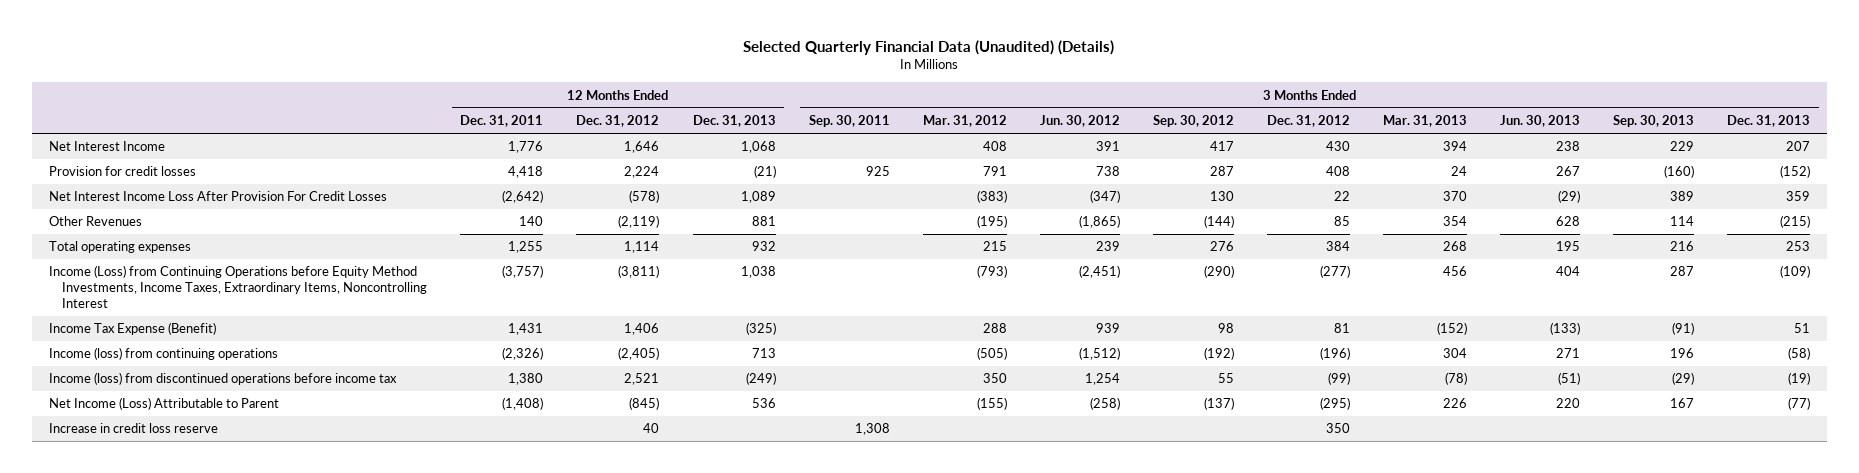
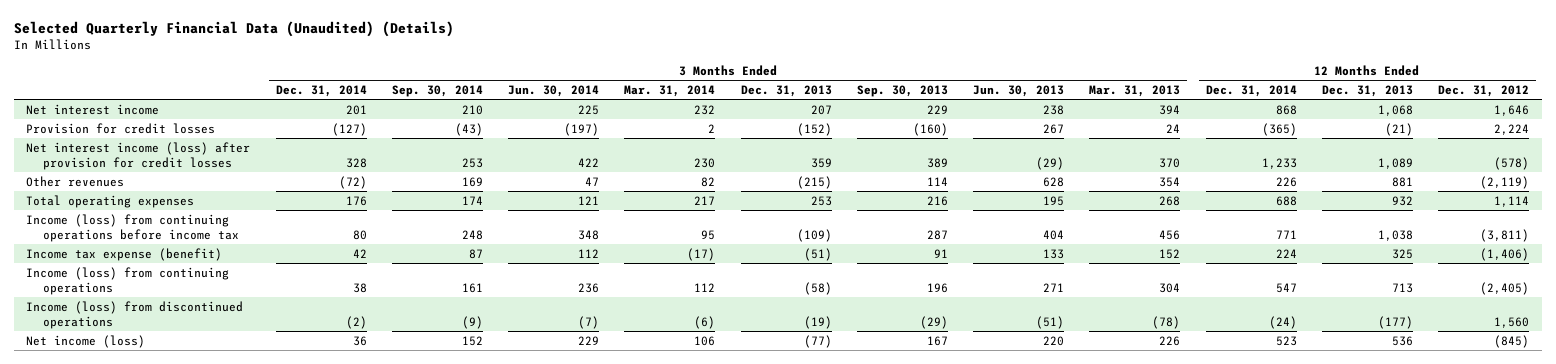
- | 12 Months Ended Dec. 31, 2011 | 12 Months Ended Dec. 31, 2012 | 12 Months Ended Dec. 31, 2013 | 3 Months Ended Sep. 30, 2011 | 3 Months Ended Mar. 31, 2012 | 3 Months Ended Jun. 30, 2012 | 3 Months Ended Sep. 30, 2012 | 3 Months Ended Dec. 31, 2012 | 3 Months Ended Mar. 31, 2013 | 3 Months Ended Jun. 30, 2013 | 3 Months Ended Sep. 30, 2013 | 3 Months Ended Dec. 31, 2013
+ | 3 Months Ended Dec. 31, 2014 | 3 Months Ended Sep. 30, 2014 | 3 Months Ended Jun. 30, 2014 | 3 Months Ended Mar. 31, 2014 | 3 Months Ended Dec. 31, 2013 | 3 Months Ended Sep. 30, 2013 | 3 Months Ended Jun. 30, 2013 | 3 Months Ended Mar. 31, 2013 | 12 Months Ended Dec. 31, 2014 | 12 Months Ended Dec. 31, 2013 | 12 Months Ended Dec. 31, 2012
- Net Interest Income | 1,776 | 1,646 | 1,068 | | 408 | 391 | 417 | 430 | 394 | 238 | 229 | 207
+ Net interest income | 201 | 210 | 225 | 232 | 207 | 229 | 238 | 394 | 868 | 1,068 | 1,646
- Net Interest Income Loss After Provision For Credit Losses | (2,642) | (578) | 1,089 | | (383) | (347) | 130 | 22 | 370 | (29) | 389 | 359
- Other Revenues | 140 | (2,119) | 881 | | (195) | (1,865) | (144) | 85 | 354 | 628 | 114 | (215)
+ Net interest income (loss) after provision for credit losses | 328 | 253 | 422 | 230 | 359 | 389 | (29) | 370 | 1,233 | 1,089 | (578)
+ Other revenues | (72) | 169 | 47 | 82 | (215) | 114 | 628 | 354 | 226 | 881 | (2,119)
- Income (Loss) from Continuing Operations before Equity Method Investments, Income Taxes, Extraordinary Items, Noncontrolling Interest | (3,757) | (3,811) | 1,038 | | (793) | (2,451) | (290) | (277) | 456 | 404 | 287 | (109)
- Income Tax Expense (Benefit) | 1,431 | 1,406 | (325) | | 288 | 939 | 98 | 81 | (152) | (133) | (91) | 51
+ Income (loss) from continuing operations before income tax | 80 | 248 | 348 | 95 | (109) | 287 | 404 | 456 | 771 | 1,038 | (3,811)
+ Income tax expense (benefit) | 42 | 87 | 112 | (17) | (51) | 91 | 133 | 152 | 224 | 325 | (1,406)
- Income (loss) from discontinued operations before income tax | 1,380 | 2,521 | (249) | | 350 | 1,254 | 55 | (99) | (78) | (51) | (29) | (19)
- Net Income (Loss) Attributable to Parent | (1,408) | (845) | 536 | | (155) | (258) | (137) | (295) | 226 | 220 | 167 | (77)
- Increase in credit loss reserve | | 40 | | 1,308 | | | | 350 | | | |
+ Income (loss) from discontinued operations | (2) | (9) | (7) | (6) | (19) | (29) | (51) | (78) | (24) | (177) | 1,560
+ Net income (loss) | 36 | 152 | 229 | 106 | (77) | 167 | 220 | 226 | 523 | 536 | (845)

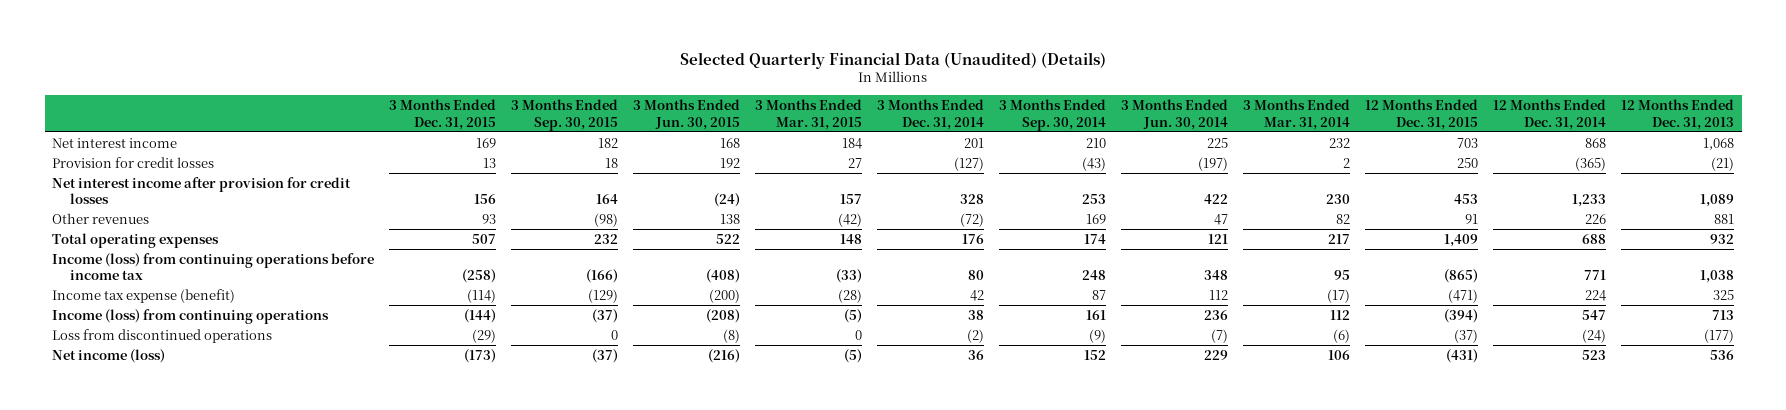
- | 3 Months Ended Dec. 31, 2014 | 3 Months Ended Sep. 30, 2014 | 3 Months Ended Jun. 30, 2014 | 3 Months Ended Mar. 31, 2014 | 3 Months Ended Dec. 31, 2013 | 3 Months Ended Sep. 30, 2013 | 3 Months Ended Jun. 30, 2013 | 3 Months Ended Mar. 31, 2013 | 12 Months Ended Dec. 31, 2014 | 12 Months Ended Dec. 31, 2013 | 12 Months Ended Dec. 31, 2012
+ | 3 Months Ended Dec. 31, 2015 | 3 Months Ended Sep. 30, 2015 | 3 Months Ended Jun. 30, 2015 | 3 Months Ended Mar. 31, 2015 | 3 Months Ended Dec. 31, 2014 | 3 Months Ended Sep. 30, 2014 | 3 Months Ended Jun. 30, 2014 | 3 Months Ended Mar. 31, 2014 | 12 Months Ended Dec. 31, 2015 | 12 Months Ended Dec. 31, 2014 | 12 Months Ended Dec. 31, 2013
- Net interest income (loss) after provision for credit losses | 328 | 253 | 422 | 230 | 359 | 389 | (29) | 370 | 1,233 | 1,089 | (578)
+ Net interest income after provision for credit losses | 156 | 164 | (24) | 157 | 328 | 253 | 422 | 230 | 453 | 1,233 | 1,089
- Income (loss) from discontinued operations | (2) | (9) | (7) | (6) | (19) | (29) | (51) | (78) | (24) | (177) | 1,560
+ Loss from discontinued operations | (29) | 0 | (8) | 0 | (2) | (9) | (7) | (6) | (37) | (24) | (177)

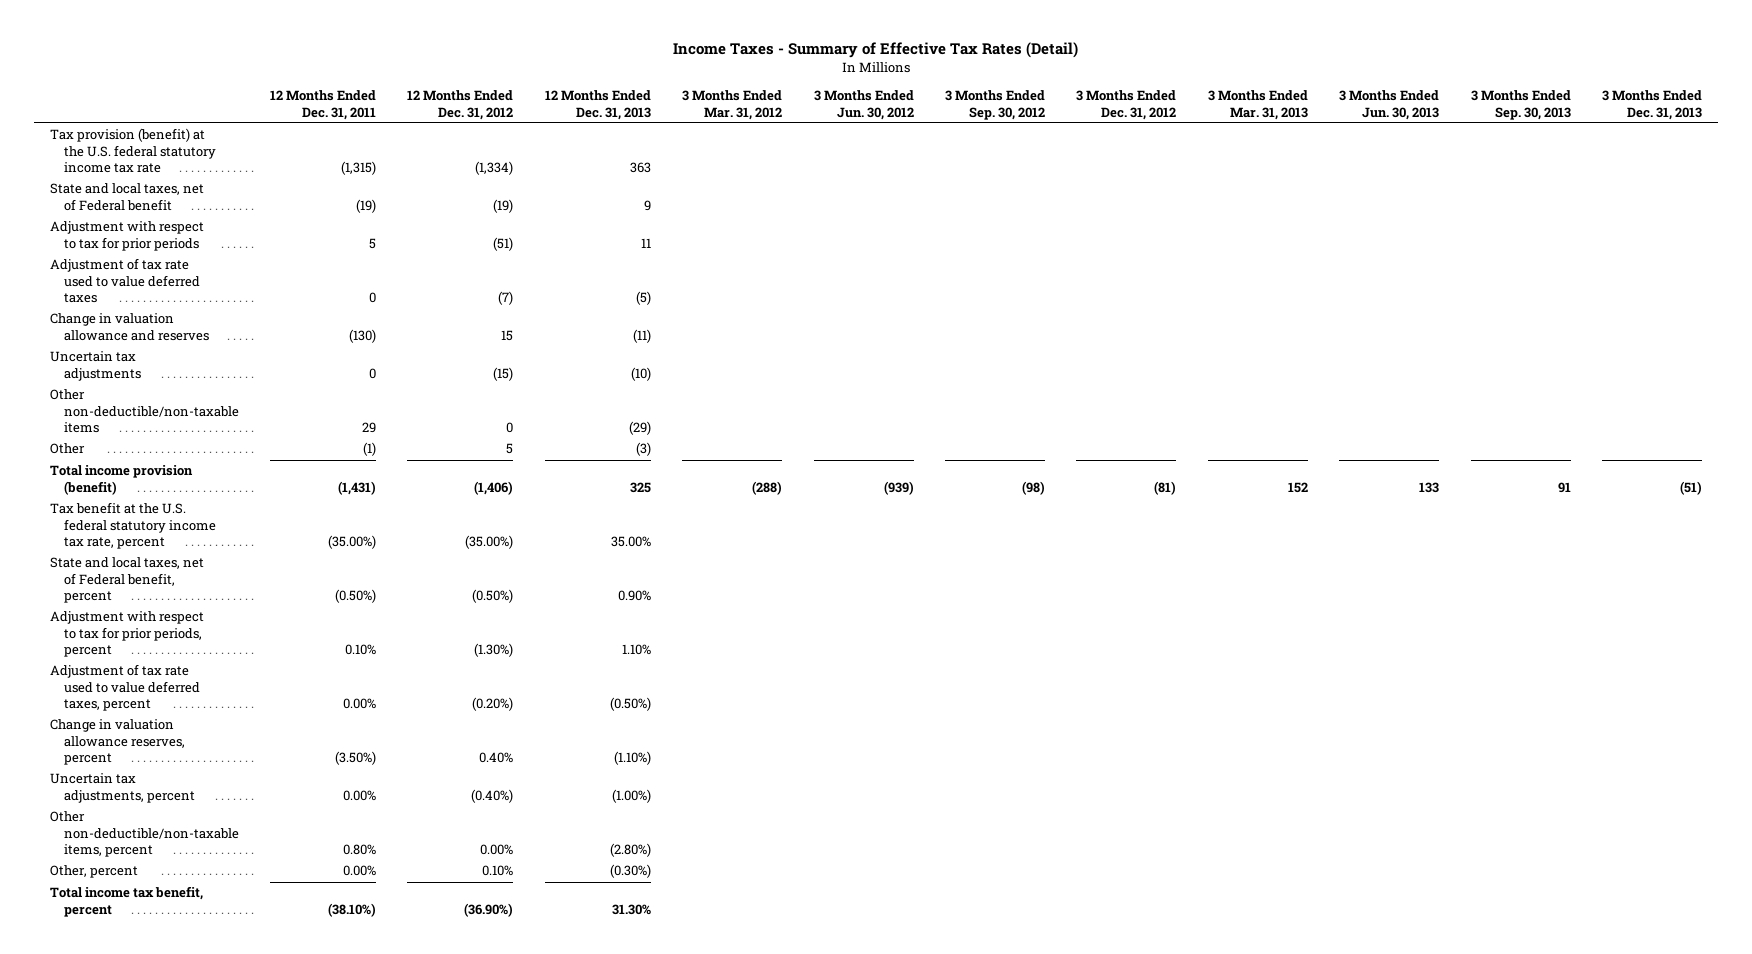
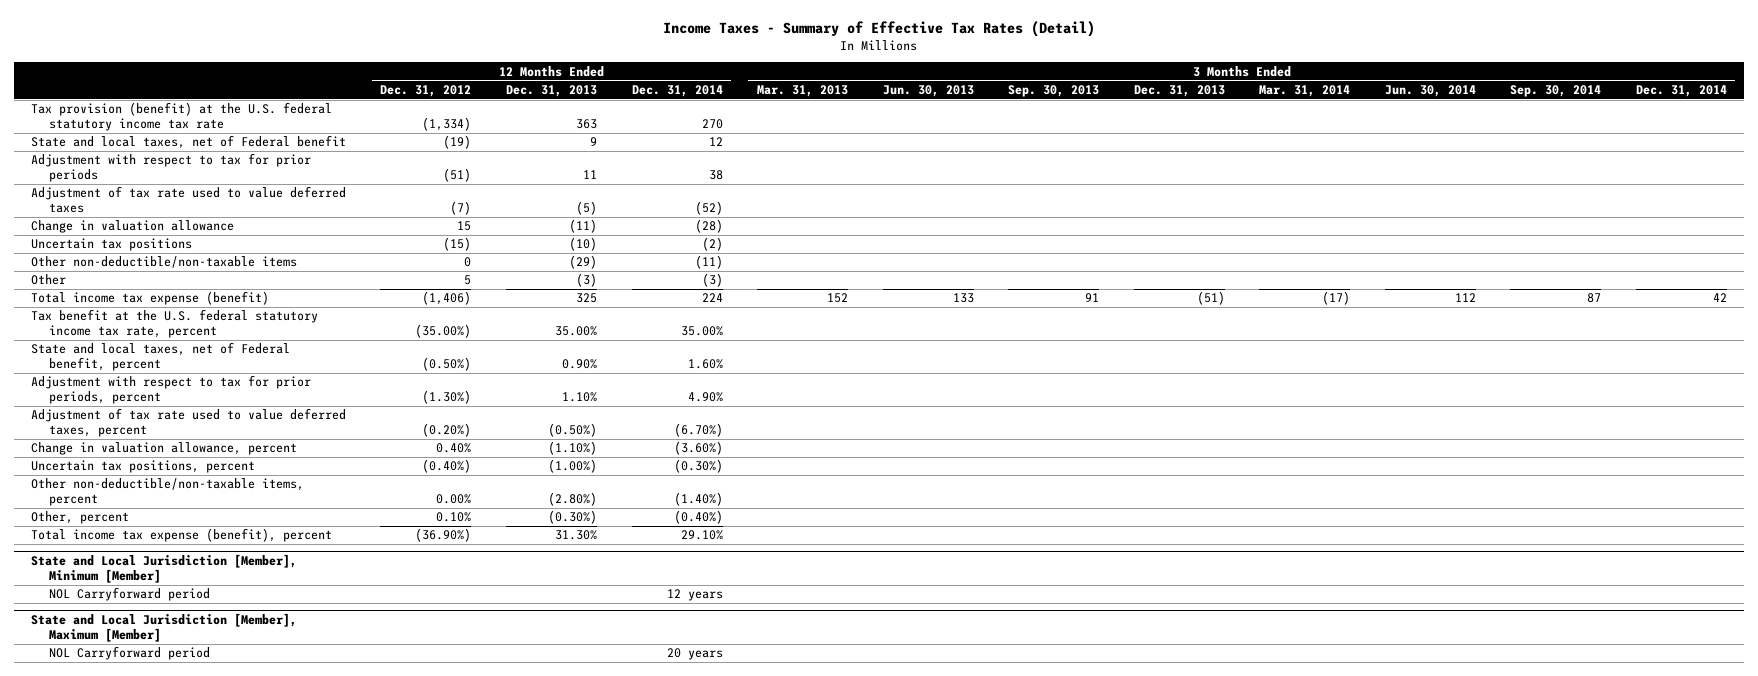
- | 12 Months Ended Dec. 31, 2011 | 12 Months Ended Dec. 31, 2012 | 12 Months Ended Dec. 31, 2013 | 3 Months Ended Mar. 31, 2012 | 3 Months Ended Jun. 30, 2012 | 3 Months Ended Sep. 30, 2012 | 3 Months Ended Dec. 31, 2012 | 3 Months Ended Mar. 31, 2013 | 3 Months Ended Jun. 30, 2013 | 3 Months Ended Sep. 30, 2013 | 3 Months Ended Dec. 31, 2013
+ | 12 Months Ended Dec. 31, 2012 | 12 Months Ended Dec. 31, 2013 | 12 Months Ended Dec. 31, 2014 | 3 Months Ended Mar. 31, 2013 | 3 Months Ended Jun. 30, 2013 | 3 Months Ended Sep. 30, 2013 | 3 Months Ended Dec. 31, 2013 | 3 Months Ended Mar. 31, 2014 | 3 Months Ended Jun. 30, 2014 | 3 Months Ended Sep. 30, 2014 | 3 Months Ended Dec. 31, 2014
- Change in valuation allowance and reserves | (130) | 15 | (11) | | | | | | | |
- Uncertain tax adjustments | 0 | (15) | (10) | | | | | | | |
+ Change in valuation allowance | 15 | (11) | (28) | | | | | | | |
+ Uncertain tax positions | (15) | (10) | (2) | | | | | | | |
- Total income provision (benefit) | (1,431) | (1,406) | 325 | (288) | (939) | (98) | (81) | 152 | 133 | 91 | (51)
+ Total income tax expense (benefit) | (1,406) | 325 | 224 | 152 | 133 | 91 | (51) | (17) | 112 | 87 | 42
- Change in valuation allowance reserves, percent | (3.50%) | 0.40% | (1.10%) | | | | | | | |
- Uncertain tax adjustments, percent | 0.00% | (0.40%) | (1.00%) | | | | | | | |
+ Change in valuation allowance, percent | 0.40% | (1.10%) | (3.60%) | | | | | | | |
+ Uncertain tax positions, percent | (0.40%) | (1.00%) | (0.30%) | | | | | | | |
- Total income tax benefit, percent | (38.10%) | (36.90%) | 31.30% | | | | | | | |
+ Total income tax expense (benefit), percent | (36.90%) | 31.30% | 29.10% | | | | | | | |
+ State and Local Jurisdiction [Member], Minimum [Member]
+ NOL Carryforward period | | | 12 years | | | | | | | |
+ State and Local Jurisdiction [Member], Maximum [Member]
+ NOL Carryforward period | | | 20 years | | | | | | | |

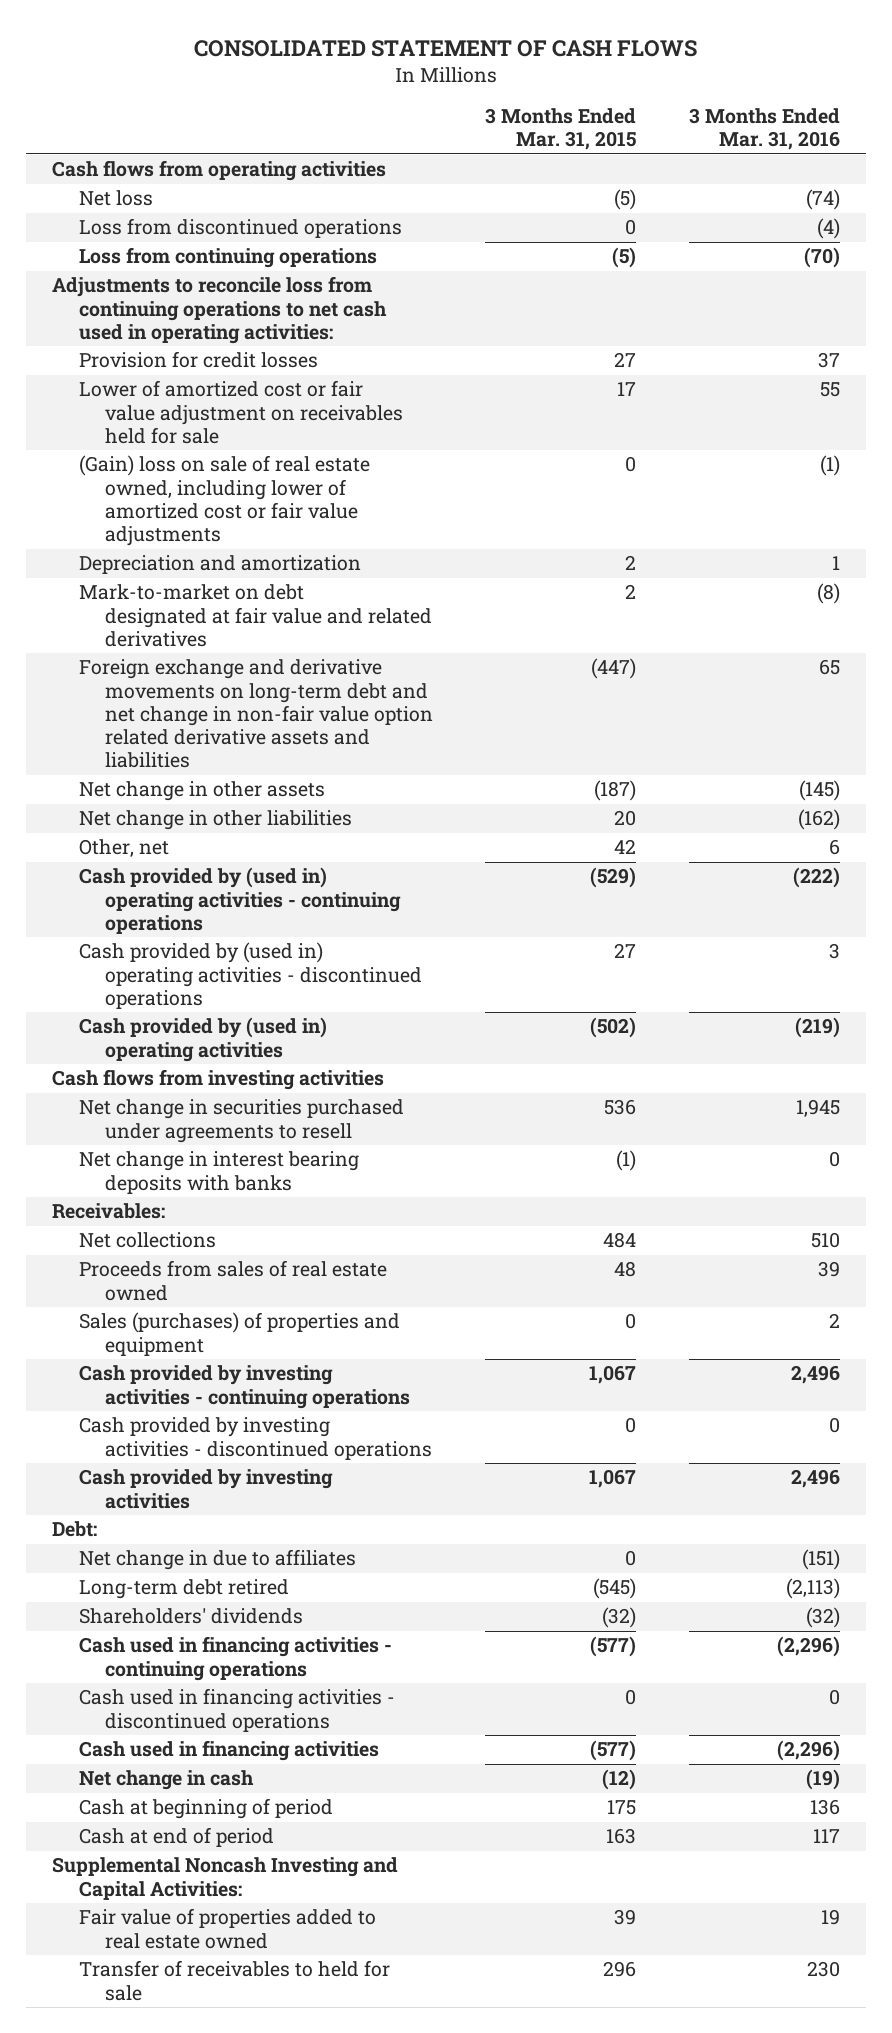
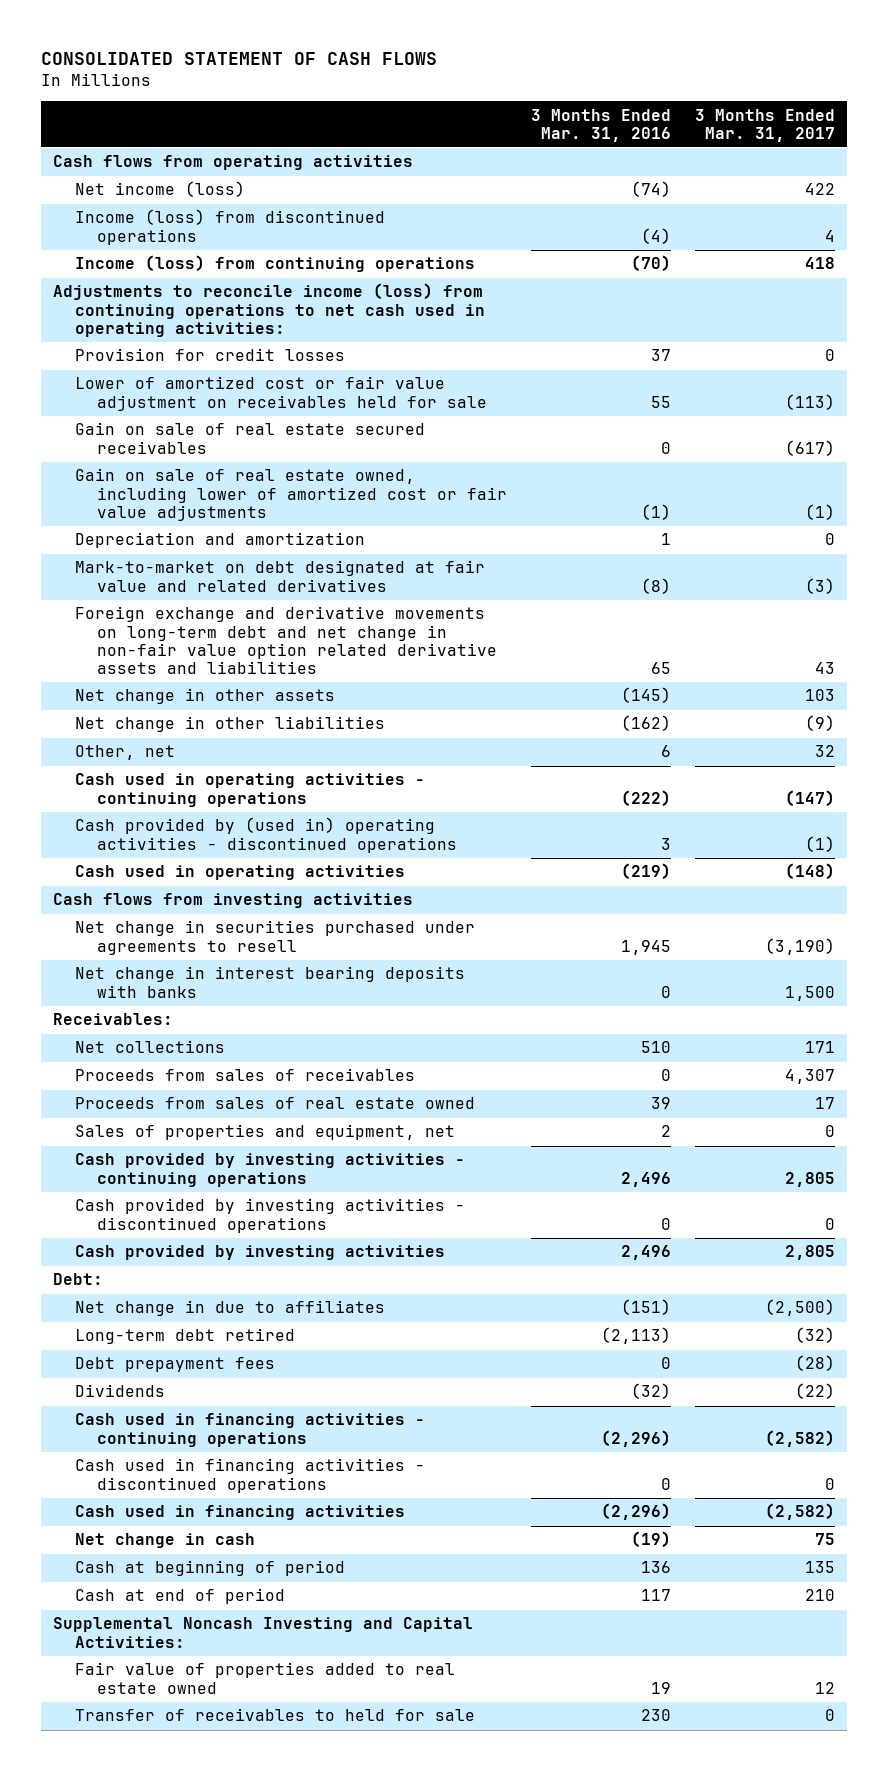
- | 3 Months Ended Mar. 31, 2015 | 3 Months Ended Mar. 31, 2016
+ | 3 Months Ended Mar. 31, 2016 | 3 Months Ended Mar. 31, 2017
- Net loss | (5) | (74)
- Loss from discontinued operations | 0 | (4)
- Loss from continuing operations | (5) | (70)
- Adjustments to reconcile loss from continuing operations to net cash used in operating activities:
+ Net income (loss) | (74) | 422
+ Income (loss) from discontinued operations | (4) | 4
+ Income (loss) from continuing operations | (70) | 418
+ Adjustments to reconcile income (loss) from continuing operations to net cash used in operating activities:
- (Gain) loss on sale of real estate owned, including lower of amortized cost or fair value adjustments | 0 | (1)
+ Gain on sale of real estate secured receivables | 0 | (617)
+ Gain on sale of real estate owned, including lower of amortized cost or fair value adjustments | (1) | (1)
- Cash provided by (used in) operating activities - continuing operations | (529) | (222)
+ Cash used in operating activities - continuing operations | (222) | (147)
- Cash provided by (used in) operating activities | (502) | (219)
+ Cash used in operating activities | (219) | (148)
+ Proceeds from sales of receivables | 0 | 4,307
- Sales (purchases) of properties and equipment | 0 | 2
+ Sales of properties and equipment, net | 2 | 0
- Shareholders' dividends | (32) | (32)
+ Debt prepayment fees | 0 | (28)
+ Dividends | (32) | (22)

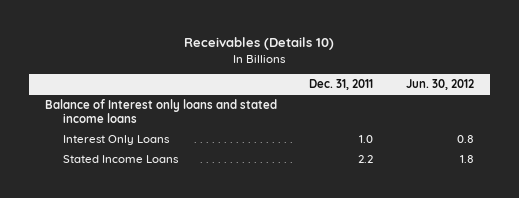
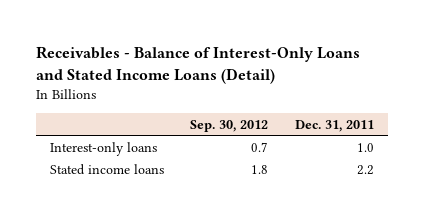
- Receivables (Details 10)
+ Receivables - Balance of Interest-Only Loans and Stated Income Loans (Detail)
- | Dec. 31, 2011 | Jun. 30, 2012
+ | Sep. 30, 2012 | Dec. 31, 2011
- Balance of Interest only loans and stated income loans
- Interest Only Loans | 1.0 | 0.8
- Stated Income Loans | 2.2 | 1.8
+ Interest-only loans | 0.7 | 1.0
+ Stated income loans | 1.8 | 2.2

